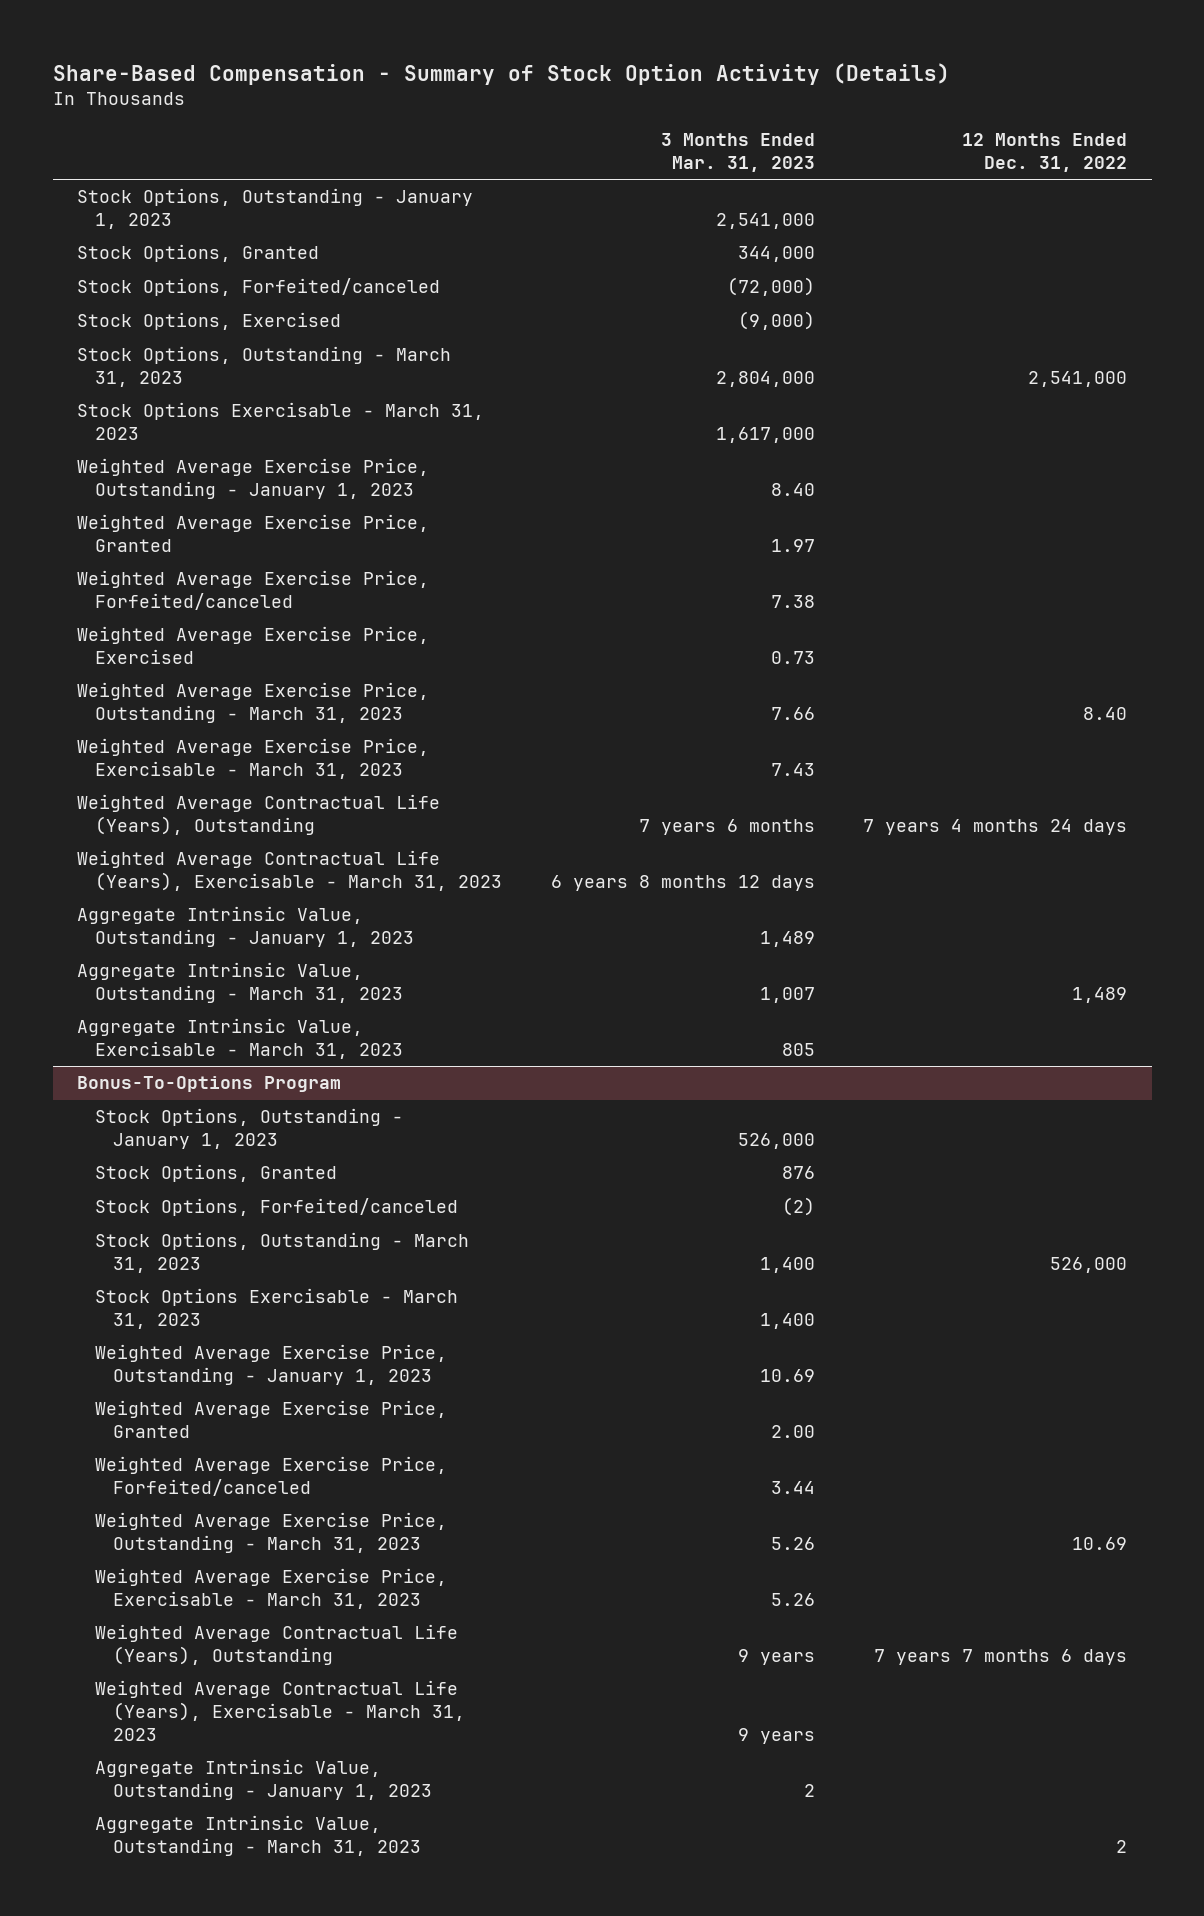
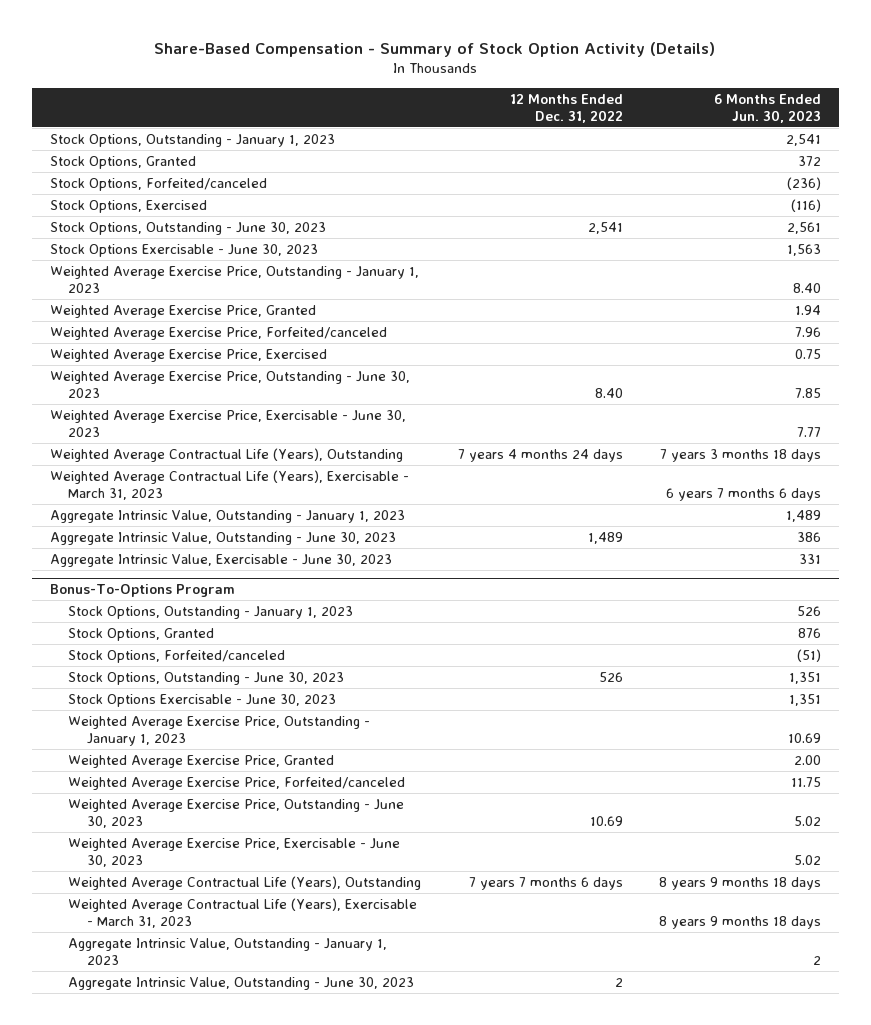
- | 3 Months Ended Mar. 31, 2023 | 12 Months Ended Dec. 31, 2022
+ | 12 Months Ended Dec. 31, 2022 | 6 Months Ended Jun. 30, 2023
- Stock Options, Outstanding - March 31, 2023 | 2,804,000 | 2,541,000
- Stock Options Exercisable - March 31, 2023 | 1,617,000 |
+ Stock Options, Outstanding - June 30, 2023 | 2,541 | 2,561
+ Stock Options Exercisable - June 30, 2023 | | 1,563
- Weighted Average Exercise Price, Outstanding - March 31, 2023 | 7.66 | 8.40
- Weighted Average Exercise Price, Exercisable - March 31, 2023 | 7.43 |
+ Weighted Average Exercise Price, Outstanding - June 30, 2023 | 8.40 | 7.85
+ Weighted Average Exercise Price, Exercisable - June 30, 2023 | | 7.77
- Aggregate Intrinsic Value, Outstanding - March 31, 2023 | 1,007 | 1,489
- Aggregate Intrinsic Value, Exercisable - March 31, 2023 | 805 |
+ Aggregate Intrinsic Value, Outstanding - June 30, 2023 | 1,489 | 386
+ Aggregate Intrinsic Value, Exercisable - June 30, 2023 | | 331
@ Bonus-To-Options Program
- Stock Options, Outstanding - March 31, 2023 | 1,400 | 526,000
- Stock Options Exercisable - March 31, 2023 | 1,400 |
+ Stock Options, Outstanding - June 30, 2023 | 526 | 1,351
+ Stock Options Exercisable - June 30, 2023 | | 1,351
- Weighted Average Exercise Price, Outstanding - March 31, 2023 | 5.26 | 10.69
- Weighted Average Exercise Price, Exercisable - March 31, 2023 | 5.26 |
+ Weighted Average Exercise Price, Outstanding - June 30, 2023 | 10.69 | 5.02
+ Weighted Average Exercise Price, Exercisable - June 30, 2023 | | 5.02
- Aggregate Intrinsic Value, Outstanding - March 31, 2023 | | 2
+ Aggregate Intrinsic Value, Outstanding - June 30, 2023 | 2 |

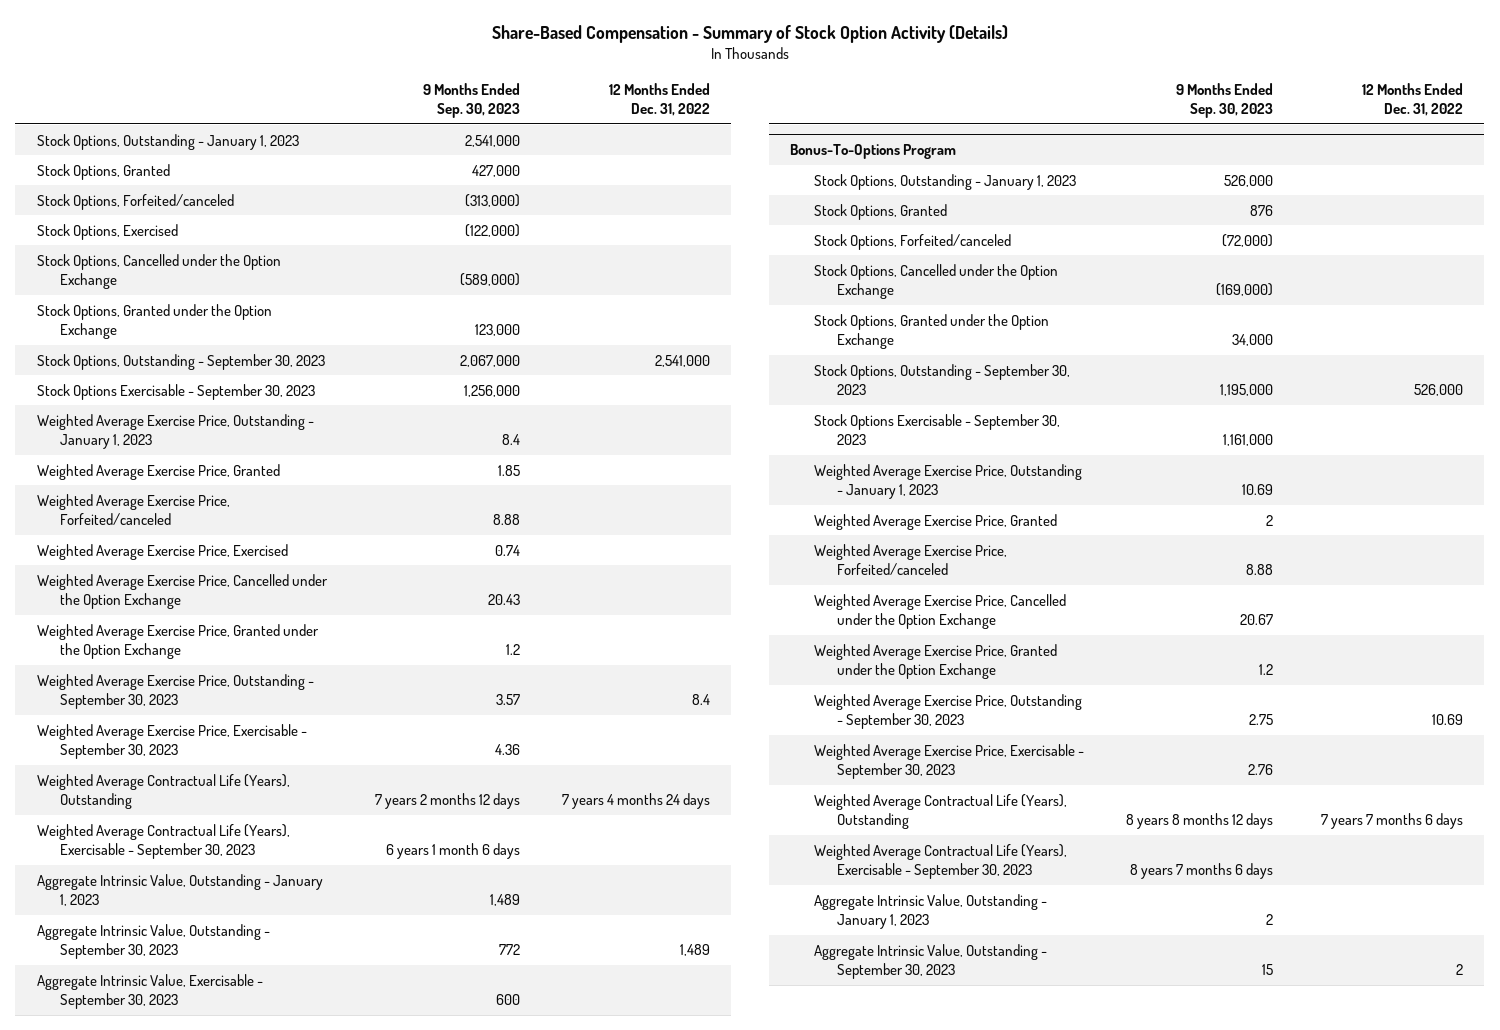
- | 12 Months Ended Dec. 31, 2022 | 6 Months Ended Jun. 30, 2023
+ | 9 Months Ended Sep. 30, 2023 | 12 Months Ended Dec. 31, 2022
- Stock Options, Outstanding - June 30, 2023 | 2,541 | 2,561
- Stock Options Exercisable - June 30, 2023 | | 1,563
+ Stock Options, Cancelled under the Option Exchange | (589,000) |
+ Stock Options, Granted under the Option Exchange | 123,000 |
+ Stock Options, Outstanding - September 30, 2023 | 2,067,000 | 2,541,000
+ Stock Options Exercisable - September 30, 2023 | 1,256,000 |
- Weighted Average Exercise Price, Outstanding - June 30, 2023 | 8.40 | 7.85
- Weighted Average Exercise Price, Exercisable - June 30, 2023 | | 7.77
+ Weighted Average Exercise Price, Cancelled under the Option Exchange | 20.43 |
+ Weighted Average Exercise Price, Granted under the Option Exchange | 1.2 |
+ Weighted Average Exercise Price, Outstanding - September 30, 2023 | 3.57 | 8.4
+ Weighted Average Exercise Price, Exercisable - September 30, 2023 | 4.36 |
- Weighted Average Contractual Life (Years), Exercisable - March 31, 2023 | | 6 years 7 months 6 days
+ Weighted Average Contractual Life (Years), Exercisable - September 30, 2023 | 6 years 1 month 6 days |
- Aggregate Intrinsic Value, Outstanding - June 30, 2023 | 1,489 | 386
- Aggregate Intrinsic Value, Exercisable - June 30, 2023 | | 331
+ Aggregate Intrinsic Value, Outstanding - September 30, 2023 | 772 | 1,489
+ Aggregate Intrinsic Value, Exercisable - September 30, 2023 | 600 |
@ Bonus-To-Options Program
- Stock Options, Outstanding - June 30, 2023 | 526 | 1,351
- Stock Options Exercisable - June 30, 2023 | | 1,351
+ Stock Options, Cancelled under the Option Exchange | (169,000) |
+ Stock Options, Granted under the Option Exchange | 34,000 |
+ Stock Options, Outstanding - September 30, 2023 | 1,195,000 | 526,000
+ Stock Options Exercisable - September 30, 2023 | 1,161,000 |
- Weighted Average Exercise Price, Outstanding - June 30, 2023 | 10.69 | 5.02
- Weighted Average Exercise Price, Exercisable - June 30, 2023 | | 5.02
+ Weighted Average Exercise Price, Cancelled under the Option Exchange | 20.67 |
+ Weighted Average Exercise Price, Granted under the Option Exchange | 1.2 |
+ Weighted Average Exercise Price, Outstanding - September 30, 2023 | 2.75 | 10.69
+ Weighted Average Exercise Price, Exercisable - September 30, 2023 | 2.76 |
- Weighted Average Contractual Life (Years), Exercisable - March 31, 2023 | | 8 years 9 months 18 days
+ Weighted Average Contractual Life (Years), Exercisable - September 30, 2023 | 8 years 7 months 6 days |
- Aggregate Intrinsic Value, Outstanding - June 30, 2023 | 2 |
+ Aggregate Intrinsic Value, Outstanding - September 30, 2023 | 15 | 2

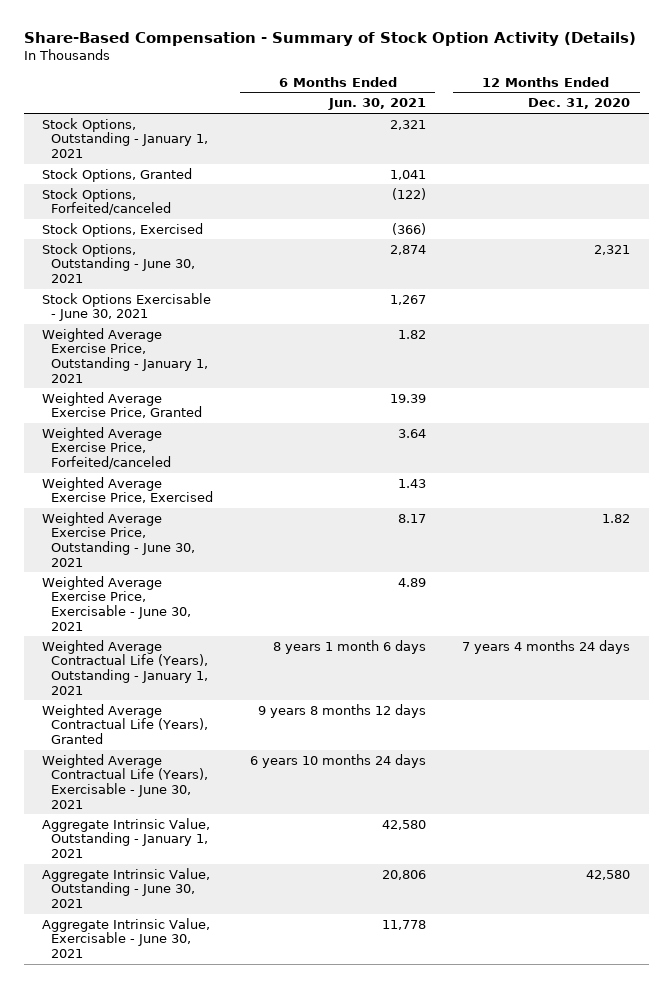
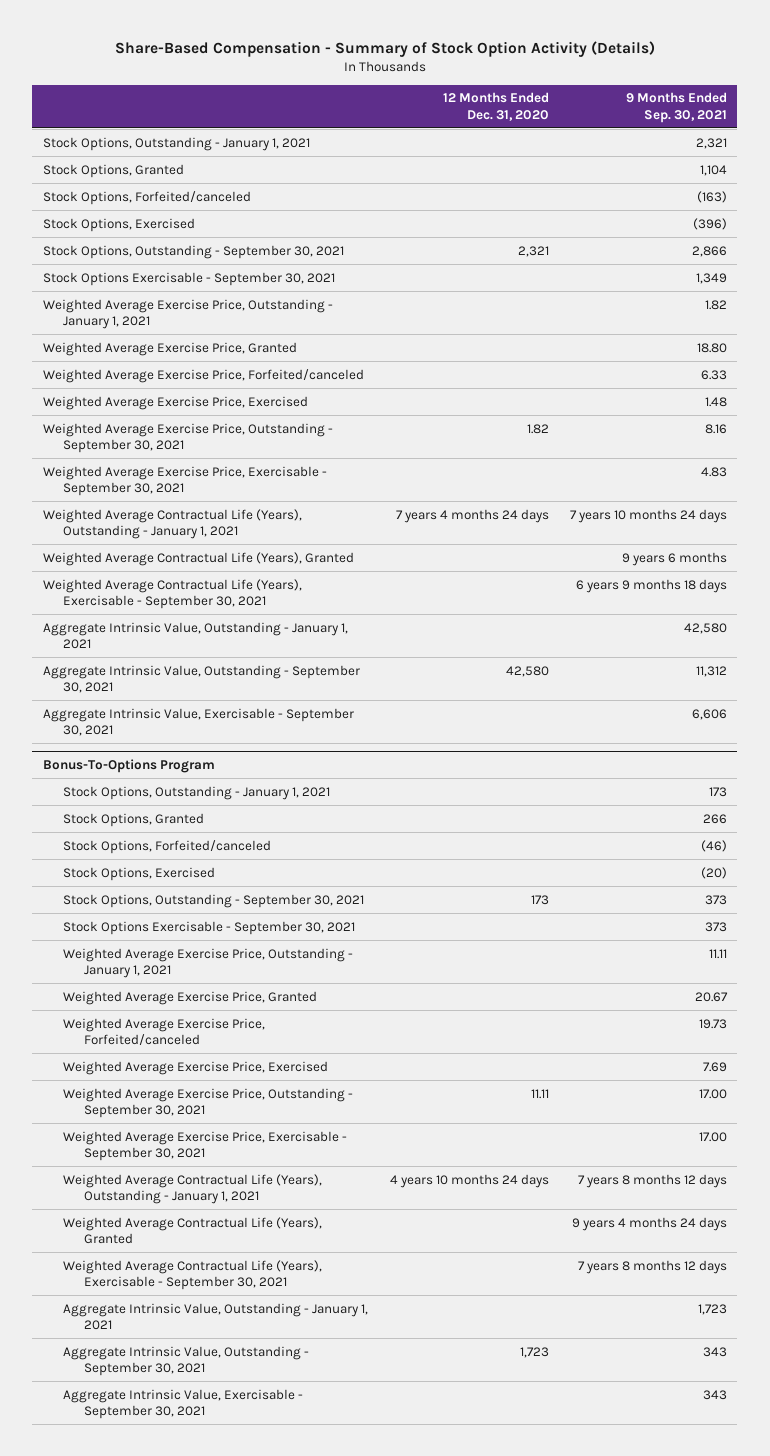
- | 6 Months Ended Jun. 30, 2021 | 12 Months Ended Dec. 31, 2020
+ | 12 Months Ended Dec. 31, 2020 | 9 Months Ended Sep. 30, 2021
- Stock Options, Outstanding - June 30, 2021 | 2,874 | 2,321
- Stock Options Exercisable - June 30, 2021 | 1,267 |
+ Stock Options, Outstanding - September 30, 2021 | 2,321 | 2,866
+ Stock Options Exercisable - September 30, 2021 | | 1,349
- Weighted Average Exercise Price, Outstanding - June 30, 2021 | 8.17 | 1.82
- Weighted Average Exercise Price, Exercisable - June 30, 2021 | 4.89 |
+ Weighted Average Exercise Price, Outstanding - September 30, 2021 | 1.82 | 8.16
+ Weighted Average Exercise Price, Exercisable - September 30, 2021 | | 4.83
- Weighted Average Contractual Life (Years), Exercisable - June 30, 2021 | 6 years 10 months 24 days |
+ Weighted Average Contractual Life (Years), Exercisable - September 30, 2021 | | 6 years 9 months 18 days
- Aggregate Intrinsic Value, Outstanding - June 30, 2021 | 20,806 | 42,580
- Aggregate Intrinsic Value, Exercisable - June 30, 2021 | 11,778 |
+ Aggregate Intrinsic Value, Outstanding - September 30, 2021 | 42,580 | 11,312
+ Aggregate Intrinsic Value, Exercisable - September 30, 2021 | | 6,606
+ Bonus-To-Options Program
+ Stock Options, Outstanding - January 1, 2021 | | 173
+ Stock Options, Granted | | 266
+ Stock Options, Forfeited/canceled | | (46)
+ Stock Options, Exercised | | (20)
+ Stock Options, Outstanding - September 30, 2021 | 173 | 373
+ Stock Options Exercisable - September 30, 2021 | | 373
+ Weighted Average Exercise Price, Outstanding - January 1, 2021 | | 11.11
+ Weighted Average Exercise Price, Granted | | 20.67
+ Weighted Average Exercise Price, Forfeited/canceled | | 19.73
+ Weighted Average Exercise Price, Exercised | | 7.69
+ Weighted Average Exercise Price, Outstanding - September 30, 2021 | 11.11 | 17.00
+ Weighted Average Exercise Price, Exercisable - September 30, 2021 | | 17.00
+ Weighted Average Contractual Life (Years), Outstanding - January 1, 2021 | 4 years 10 months 24 days | 7 years 8 months 12 days
+ Weighted Average Contractual Life (Years), Granted | | 9 years 4 months 24 days
+ Weighted Average Contractual Life (Years), Exercisable - September 30, 2021 | | 7 years 8 months 12 days
+ Aggregate Intrinsic Value, Outstanding - January 1, 2021 | | 1,723
+ Aggregate Intrinsic Value, Outstanding - September 30, 2021 | 1,723 | 343
+ Aggregate Intrinsic Value, Exercisable - September 30, 2021 | | 343

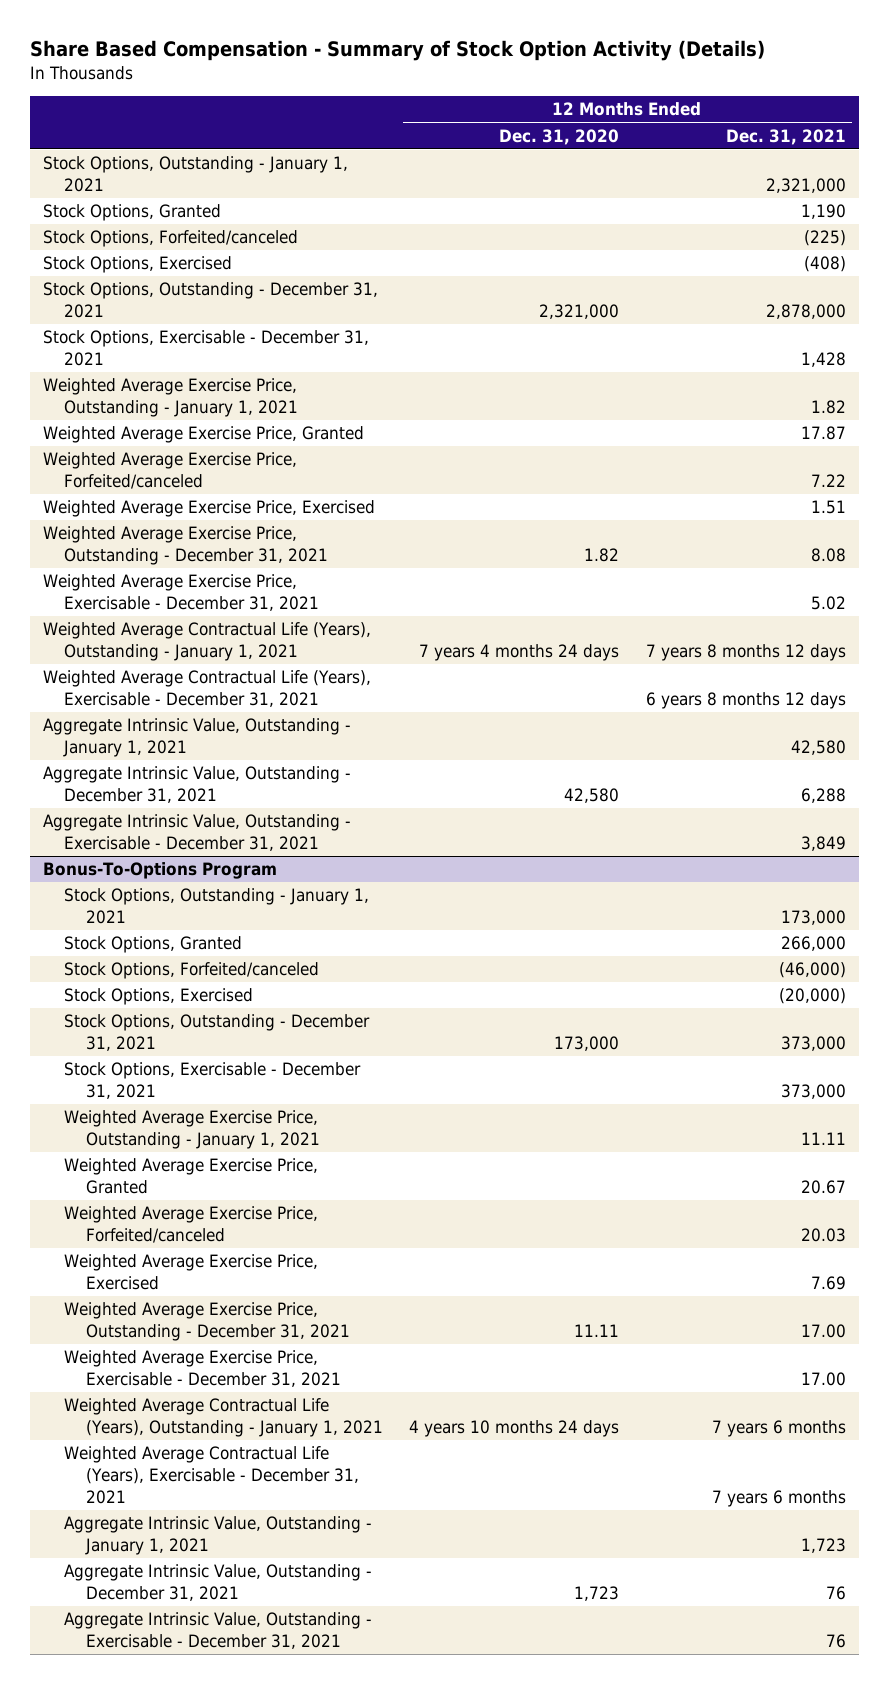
- Share-Based Compensation - Summary of Stock Option Activity (Details)
+ Share Based Compensation - Summary of Stock Option Activity (Details)
- | 12 Months Ended Dec. 31, 2020 | 9 Months Ended Sep. 30, 2021
+ | 12 Months Ended Dec. 31, 2020 | 12 Months Ended Dec. 31, 2021
- Stock Options, Outstanding - September 30, 2021 | 2,321 | 2,866
- Stock Options Exercisable - September 30, 2021 | | 1,349
+ Stock Options, Outstanding - December 31, 2021 | 2,321,000 | 2,878,000
+ Stock Options, Exercisable - December 31, 2021 | | 1,428
- Weighted Average Exercise Price, Outstanding - September 30, 2021 | 1.82 | 8.16
- Weighted Average Exercise Price, Exercisable - September 30, 2021 | | 4.83
+ Weighted Average Exercise Price, Outstanding - December 31, 2021 | 1.82 | 8.08
+ Weighted Average Exercise Price, Exercisable - December 31, 2021 | | 5.02
- Weighted Average Contractual Life (Years), Granted | | 9 years 6 months
- Weighted Average Contractual Life (Years), Exercisable - September 30, 2021 | | 6 years 9 months 18 days
+ Weighted Average Contractual Life (Years), Exercisable - December 31, 2021 | | 6 years 8 months 12 days
- Aggregate Intrinsic Value, Outstanding - September 30, 2021 | 42,580 | 11,312
- Aggregate Intrinsic Value, Exercisable - September 30, 2021 | | 6,606
+ Aggregate Intrinsic Value, Outstanding - December 31, 2021 | 42,580 | 6,288
+ Aggregate Intrinsic Value, Outstanding - Exercisable - December 31, 2021 | | 3,849
@ Bonus-To-Options Program
- Stock Options, Outstanding - September 30, 2021 | 173 | 373
- Stock Options Exercisable - September 30, 2021 | | 373
+ Stock Options, Outstanding - December 31, 2021 | 173,000 | 373,000
+ Stock Options, Exercisable - December 31, 2021 | | 373,000
- Weighted Average Exercise Price, Outstanding - September 30, 2021 | 11.11 | 17.00
- Weighted Average Exercise Price, Exercisable - September 30, 2021 | | 17.00
+ Weighted Average Exercise Price, Outstanding - December 31, 2021 | 11.11 | 17.00
+ Weighted Average Exercise Price, Exercisable - December 31, 2021 | | 17.00
- Weighted Average Contractual Life (Years), Granted | | 9 years 4 months 24 days
- Weighted Average Contractual Life (Years), Exercisable - September 30, 2021 | | 7 years 8 months 12 days
+ Weighted Average Contractual Life (Years), Exercisable - December 31, 2021 | | 7 years 6 months
- Aggregate Intrinsic Value, Outstanding - September 30, 2021 | 1,723 | 343
- Aggregate Intrinsic Value, Exercisable - September 30, 2021 | | 343
+ Aggregate Intrinsic Value, Outstanding - December 31, 2021 | 1,723 | 76
+ Aggregate Intrinsic Value, Outstanding - Exercisable - December 31, 2021 | | 76

